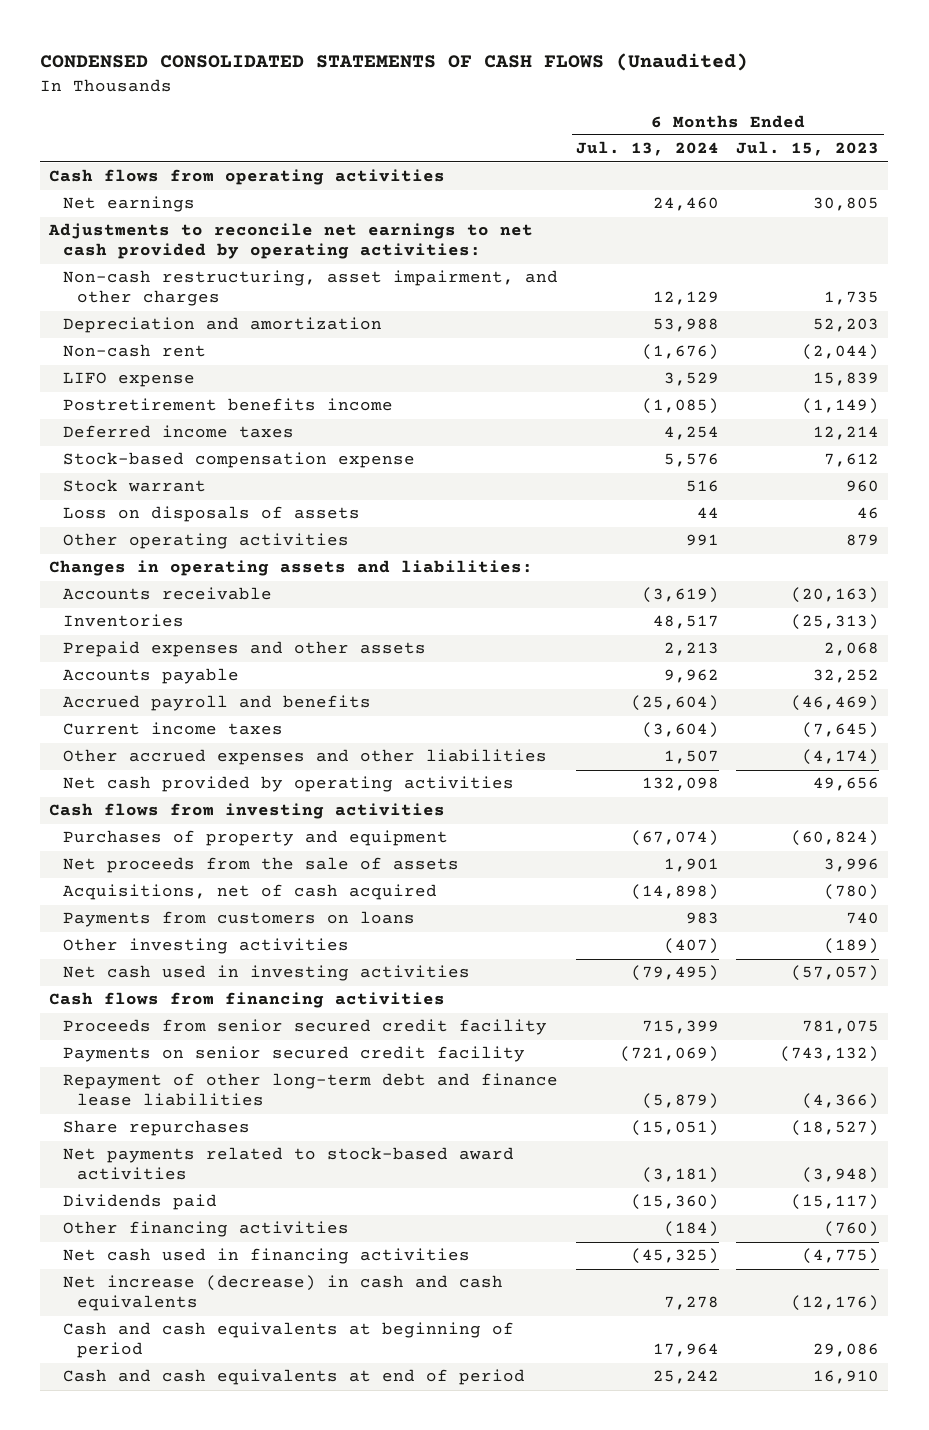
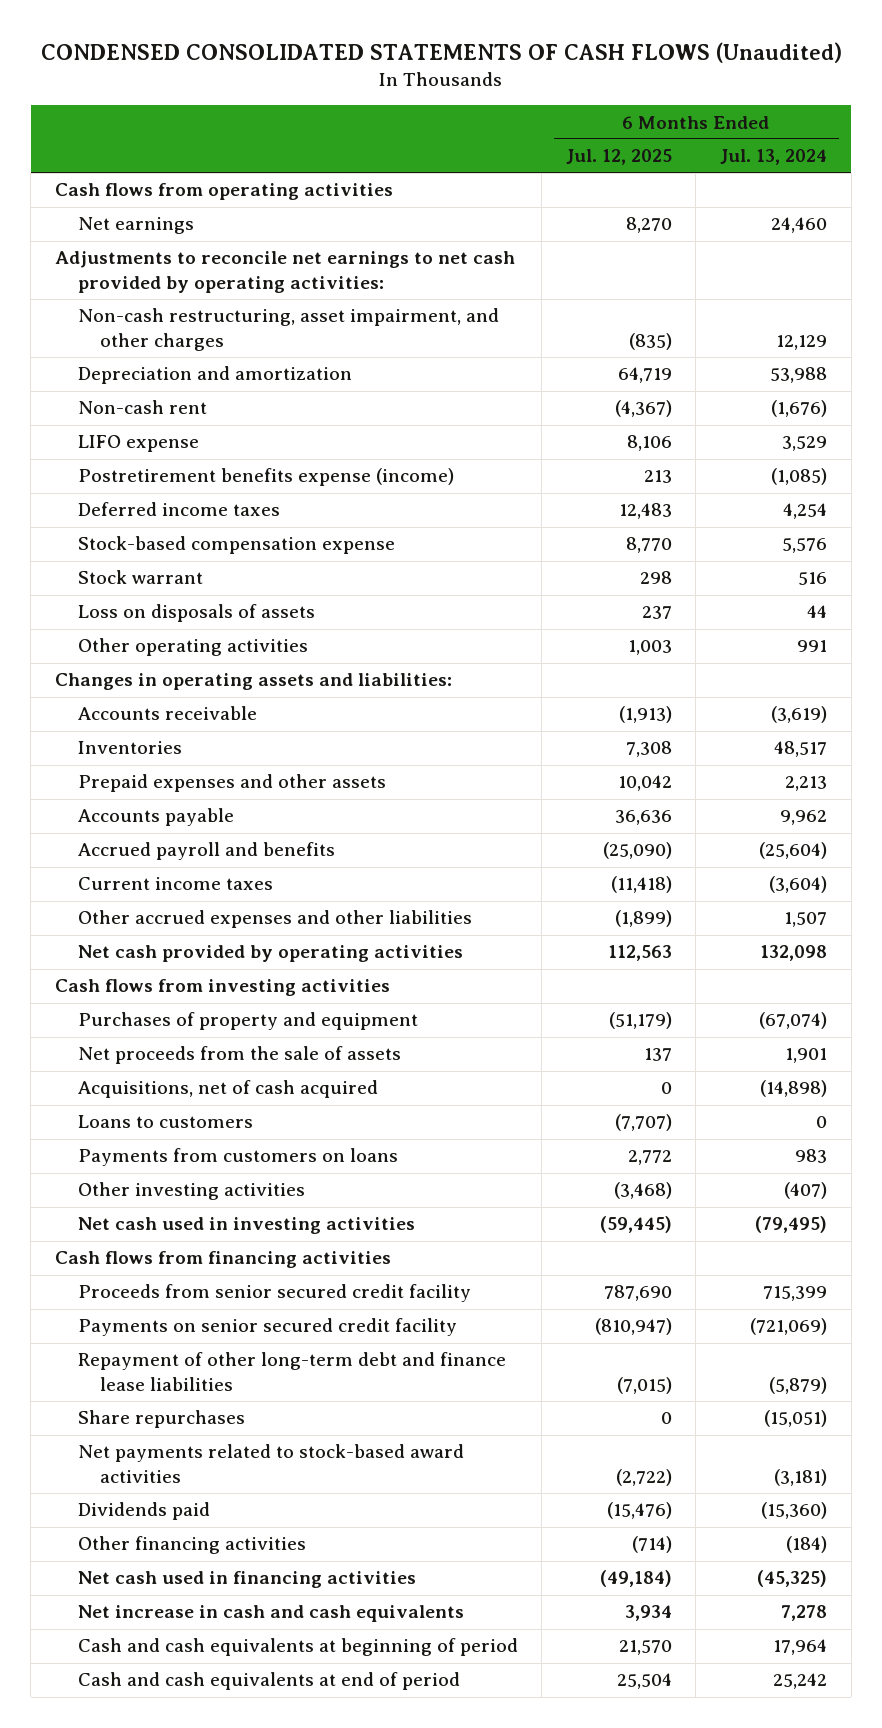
- | 6 Months Ended Jul. 13, 2024 | 6 Months Ended Jul. 15, 2023
+ | 6 Months Ended Jul. 12, 2025 | 6 Months Ended Jul. 13, 2024
- Postretirement benefits income | (1,085) | (1,149)
+ Postretirement benefits expense (income) | 213 | (1,085)
+ Loans to customers | (7,707) | 0
- Net increase (decrease) in cash and cash equivalents | 7,278 | (12,176)
+ Net increase in cash and cash equivalents | 3,934 | 7,278

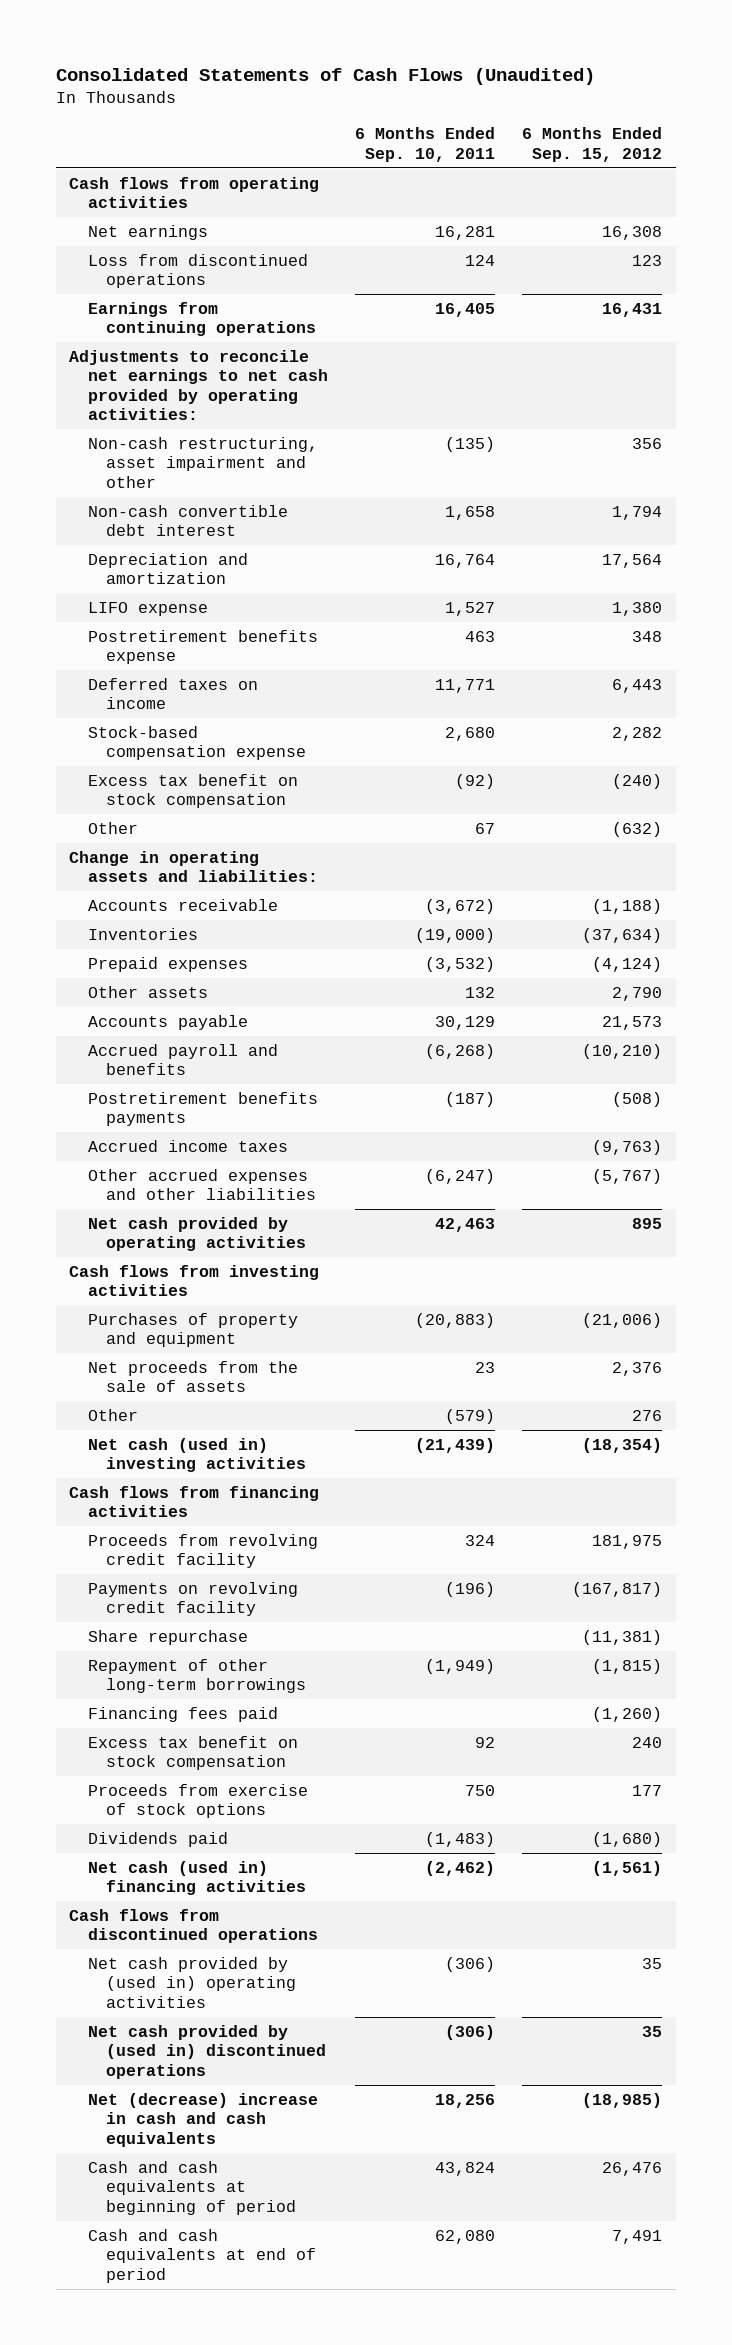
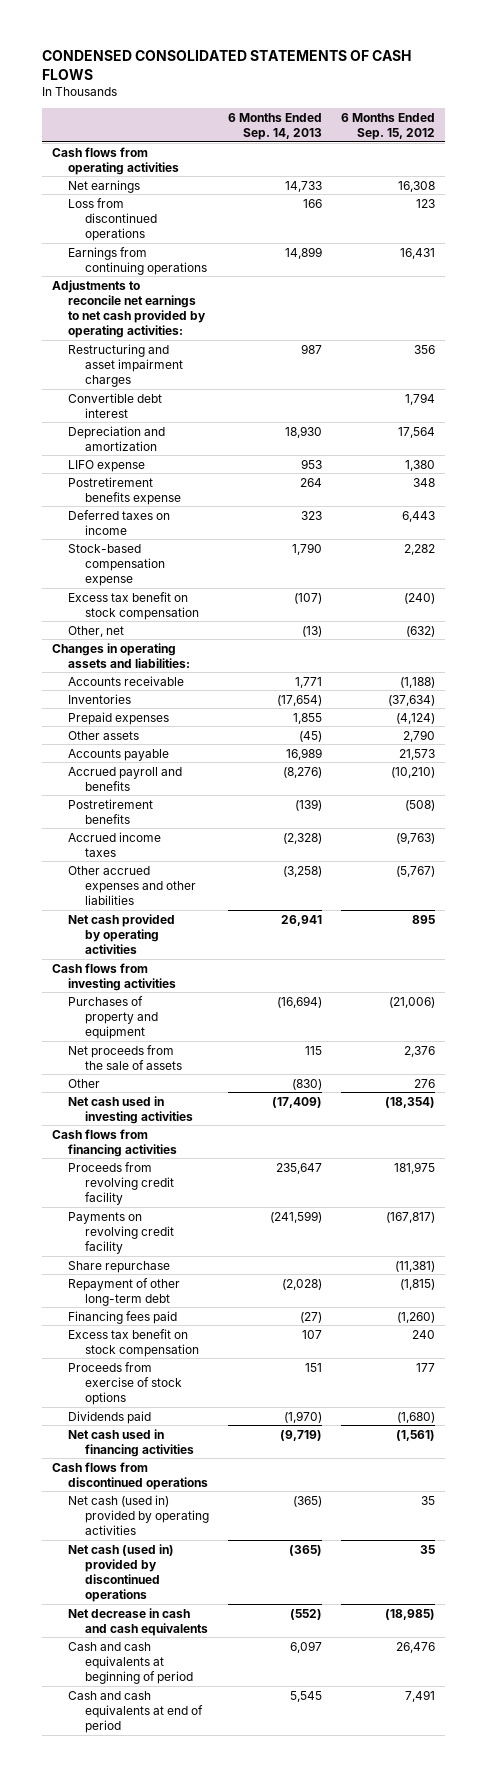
- Consolidated Statements of Cash Flows (Unaudited)
+ CONDENSED CONSOLIDATED STATEMENTS OF CASH FLOWS
- | 6 Months Ended Sep. 10, 2011 | 6 Months Ended Sep. 15, 2012
+ | 6 Months Ended Sep. 14, 2013 | 6 Months Ended Sep. 15, 2012
- Non-cash restructuring, asset impairment and other | (135) | 356
- Non-cash convertible debt interest | 1,658 | 1,794
+ Restructuring and asset impairment charges | 987 | 356
+ Convertible debt interest | | 1,794
- Other | 67 | (632)
- Change in operating assets and liabilities:
+ Other, net | (13) | (632)
+ Changes in operating assets and liabilities:
- Postretirement benefits payments | (187) | (508)
+ Postretirement benefits | (139) | (508)
- Net cash (used in) investing activities | (21,439) | (18,354)
+ Net cash used in investing activities | (17,409) | (18,354)
- Repayment of other long-term borrowings | (1,949) | (1,815)
+ Repayment of other long-term debt | (2,028) | (1,815)
- Net cash (used in) financing activities | (2,462) | (1,561)
+ Net cash used in financing activities | (9,719) | (1,561)
- Net cash provided by (used in) operating activities | (306) | 35
- Net cash provided by (used in) discontinued operations | (306) | 35
- Net (decrease) increase in cash and cash equivalents | 18,256 | (18,985)
+ Net cash (used in) provided by operating activities | (365) | 35
+ Net cash (used in) provided by discontinued operations | (365) | 35
+ Net decrease in cash and cash equivalents | (552) | (18,985)

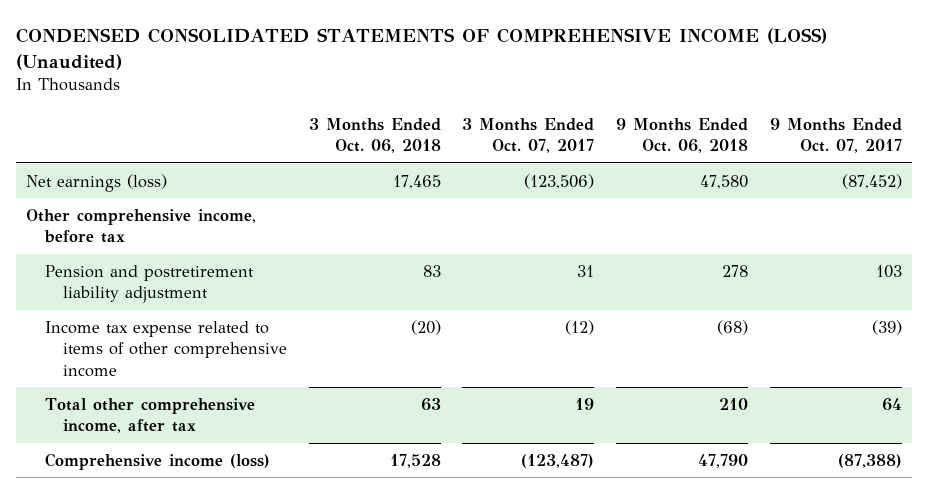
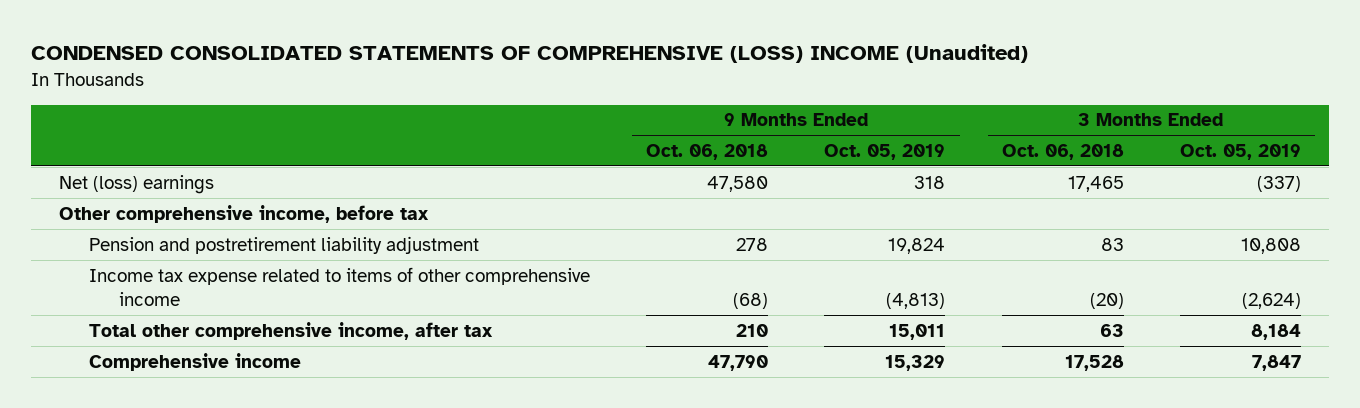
- CONDENSED CONSOLIDATED STATEMENTS OF COMPREHENSIVE INCOME (LOSS) (Unaudited)
+ CONDENSED CONSOLIDATED STATEMENTS OF COMPREHENSIVE (LOSS) INCOME (Unaudited)
- | 3 Months Ended Oct. 06, 2018 | 3 Months Ended Oct. 07, 2017 | 9 Months Ended Oct. 06, 2018 | 9 Months Ended Oct. 07, 2017
+ | 9 Months Ended Oct. 06, 2018 | 9 Months Ended Oct. 05, 2019 | 3 Months Ended Oct. 06, 2018 | 3 Months Ended Oct. 05, 2019
- Net earnings (loss) | 17,465 | (123,506) | 47,580 | (87,452)
+ Net (loss) earnings | 47,580 | 318 | 17,465 | (337)
- Comprehensive income (loss) | 17,528 | (123,487) | 47,790 | (87,388)
+ Comprehensive income | 47,790 | 15,329 | 17,528 | 7,847

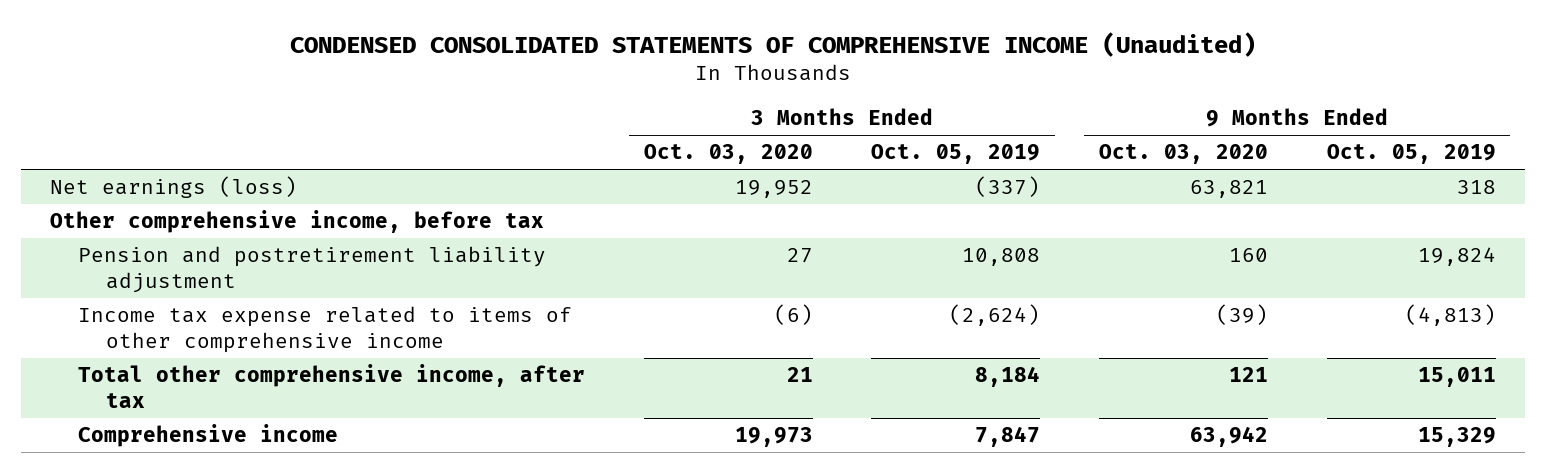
- CONDENSED CONSOLIDATED STATEMENTS OF COMPREHENSIVE (LOSS) INCOME (Unaudited)
+ CONDENSED CONSOLIDATED STATEMENTS OF COMPREHENSIVE INCOME (Unaudited)
- | 9 Months Ended Oct. 06, 2018 | 9 Months Ended Oct. 05, 2019 | 3 Months Ended Oct. 06, 2018 | 3 Months Ended Oct. 05, 2019
+ | 3 Months Ended Oct. 03, 2020 | 3 Months Ended Oct. 05, 2019 | 9 Months Ended Oct. 03, 2020 | 9 Months Ended Oct. 05, 2019
- Net (loss) earnings | 47,580 | 318 | 17,465 | (337)
+ Net earnings (loss) | 19,952 | (337) | 63,821 | 318

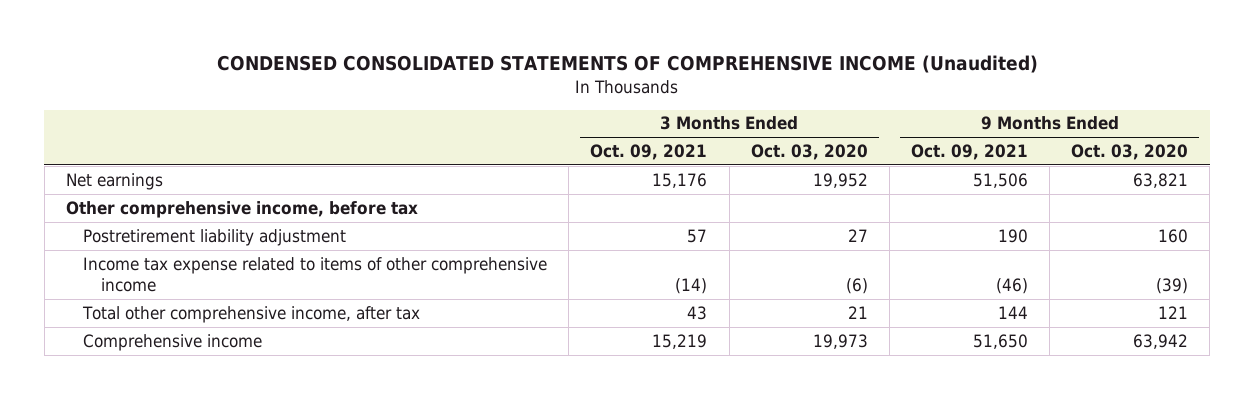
- | 3 Months Ended Oct. 03, 2020 | 3 Months Ended Oct. 05, 2019 | 9 Months Ended Oct. 03, 2020 | 9 Months Ended Oct. 05, 2019
+ | 3 Months Ended Oct. 09, 2021 | 3 Months Ended Oct. 03, 2020 | 9 Months Ended Oct. 09, 2021 | 9 Months Ended Oct. 03, 2020
- Net earnings (loss) | 19,952 | (337) | 63,821 | 318
+ Net earnings | 15,176 | 19,952 | 51,506 | 63,821
- Pension and postretirement liability adjustment | 27 | 10,808 | 160 | 19,824
+ Postretirement liability adjustment | 57 | 27 | 190 | 160

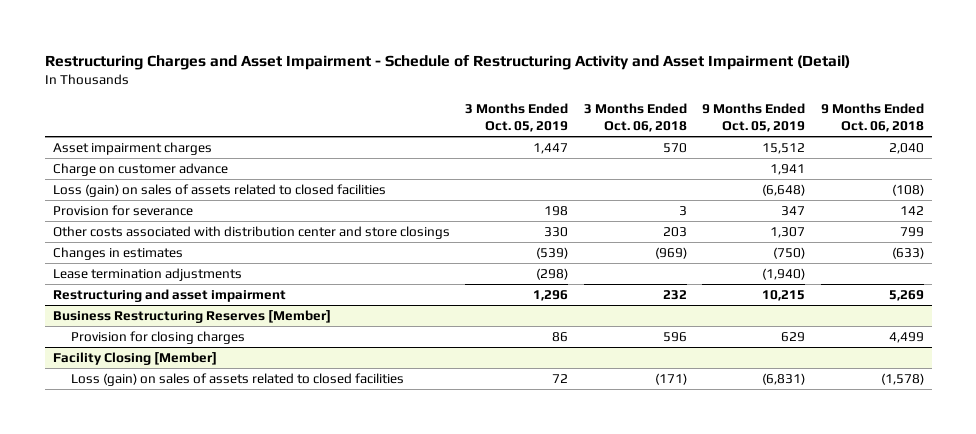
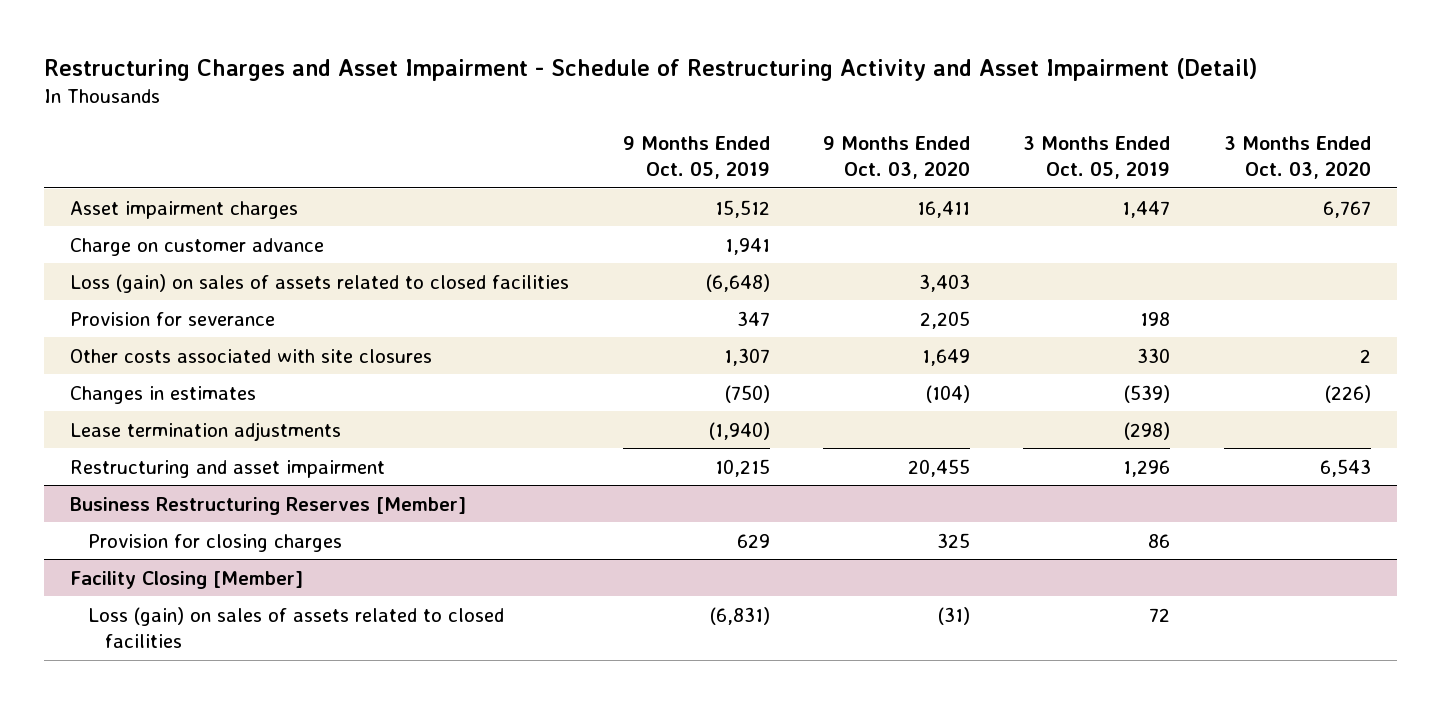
- | 3 Months Ended Oct. 05, 2019 | 3 Months Ended Oct. 06, 2018 | 9 Months Ended Oct. 05, 2019 | 9 Months Ended Oct. 06, 2018
+ | 9 Months Ended Oct. 05, 2019 | 9 Months Ended Oct. 03, 2020 | 3 Months Ended Oct. 05, 2019 | 3 Months Ended Oct. 03, 2020
- Other costs associated with distribution center and store closings | 330 | 203 | 1,307 | 799
+ Other costs associated with site closures | 1,307 | 1,649 | 330 | 2

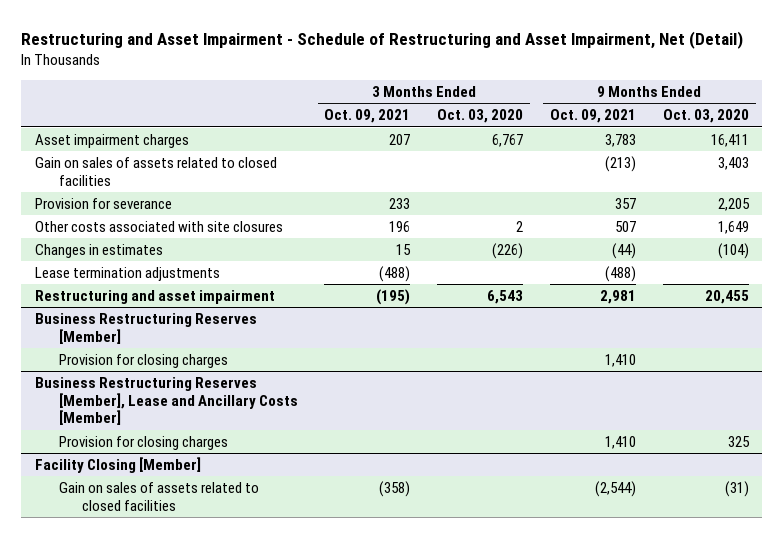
- Restructuring Charges and Asset Impairment - Schedule of Restructuring Activity and Asset Impairment (Detail)
+ Restructuring and Asset Impairment - Schedule of Restructuring and Asset Impairment, Net (Detail)
- | 9 Months Ended Oct. 05, 2019 | 9 Months Ended Oct. 03, 2020 | 3 Months Ended Oct. 05, 2019 | 3 Months Ended Oct. 03, 2020
+ | 3 Months Ended Oct. 09, 2021 | 3 Months Ended Oct. 03, 2020 | 9 Months Ended Oct. 09, 2021 | 9 Months Ended Oct. 03, 2020
- Charge on customer advance | 1,941 | | |
- Loss (gain) on sales of assets related to closed facilities | (6,648) | 3,403 | |
+ Gain on sales of assets related to closed facilities | | | (213) | 3,403
@ Business Restructuring Reserves [Member]
+ Provision for closing charges | | | 1,410 |
+ Business Restructuring Reserves [Member], Lease and Ancillary Costs [Member]
@ Facility Closing [Member]
- Loss (gain) on sales of assets related to closed facilities | (6,831) | (31) | 72 |
+ Gain on sales of assets related to closed facilities | (358) | | (2,544) | (31)

